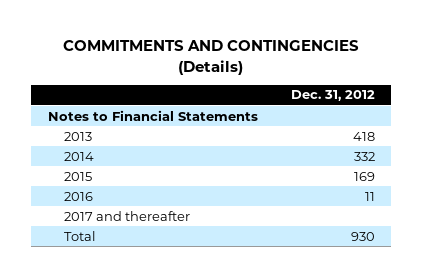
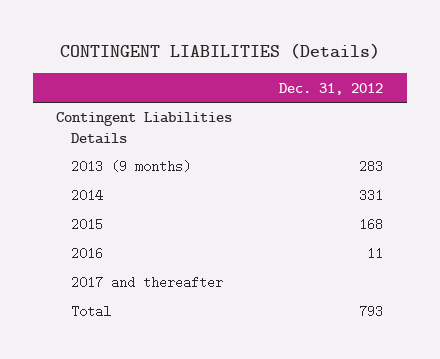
- COMMITMENTS AND CONTINGENCIES (Details)
+ CONTINGENT LIABILITIES (Details)
- Notes to Financial Statements
- 2013 | 418
- 2014 | 332
- 2015 | 169
+ Contingent Liabilities Details
+ 2013 (9 months) | 283
+ 2014 | 331
+ 2015 | 168
- Total | 930
+ Total | 793

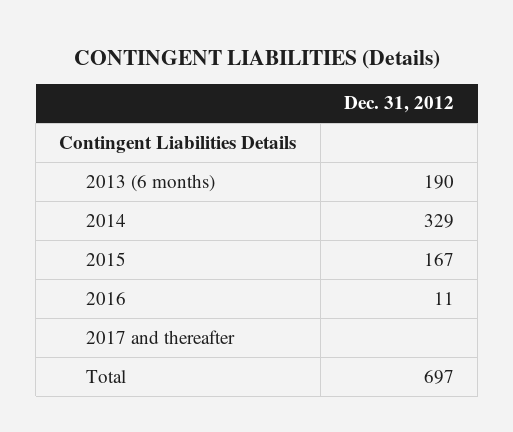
- 2013 (9 months) | 283
- 2014 | 331
- 2015 | 168
+ 2013 (6 months) | 190
+ 2014 | 329
+ 2015 | 167
- Total | 793
+ Total | 697

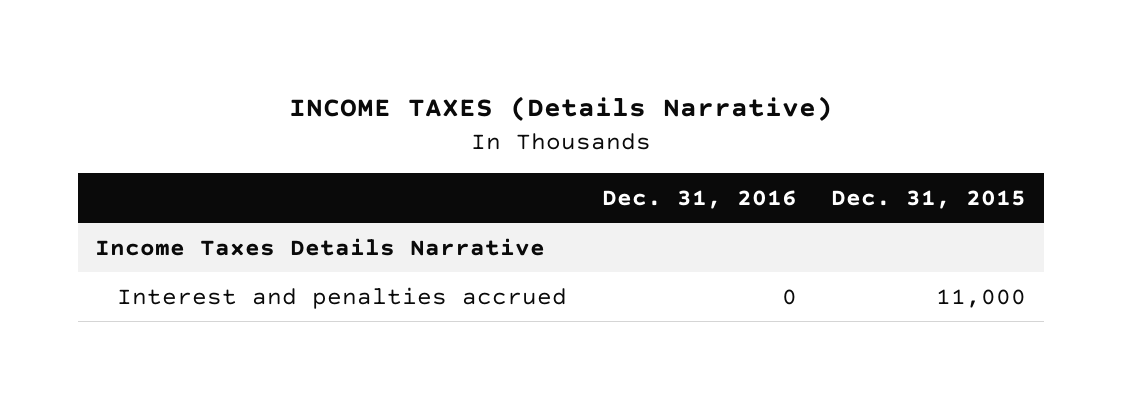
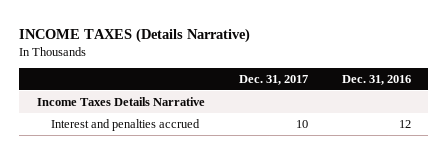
- | Dec. 31, 2016 | Dec. 31, 2015
+ | Dec. 31, 2017 | Dec. 31, 2016
- Interest and penalties accrued | 0 | 11,000
+ Interest and penalties accrued | 10 | 12

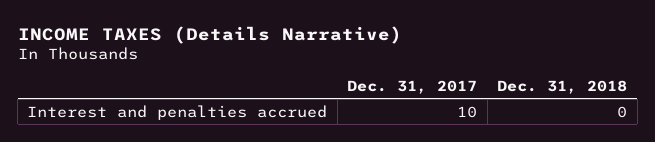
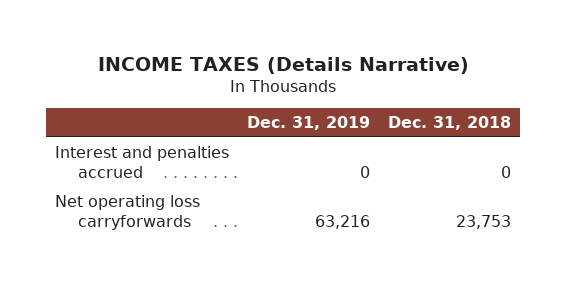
- | Dec. 31, 2017 | Dec. 31, 2018
+ | Dec. 31, 2019 | Dec. 31, 2018
+ Net operating loss carryforwards | 63,216 | 23,753

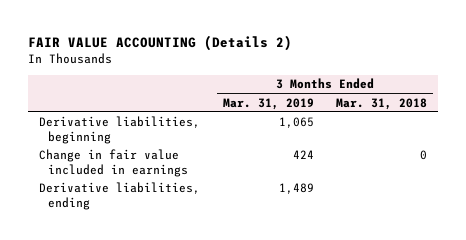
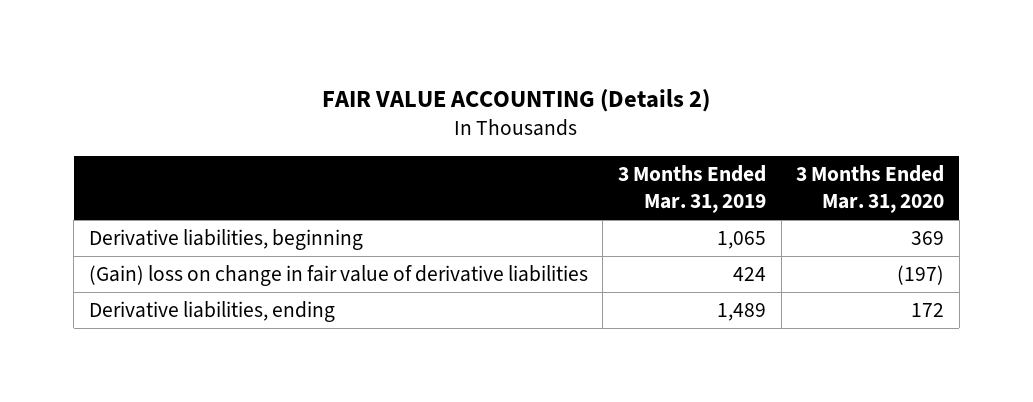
- | 3 Months Ended Mar. 31, 2019 | 3 Months Ended Mar. 31, 2018
+ | 3 Months Ended Mar. 31, 2019 | 3 Months Ended Mar. 31, 2020
- Change in fair value included in earnings | 424 | 0
+ (Gain) loss on change in fair value of derivative liabilities | 424 | (197)

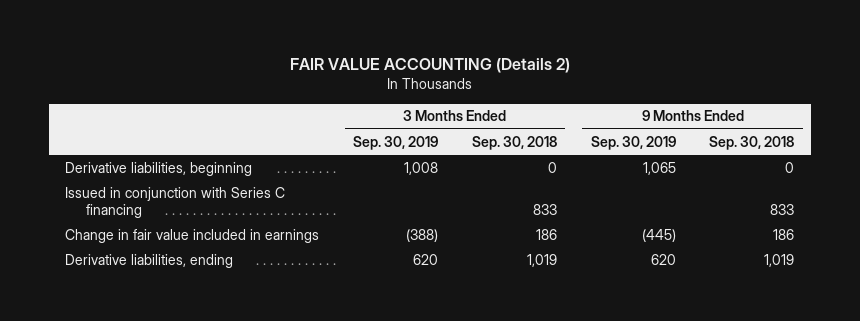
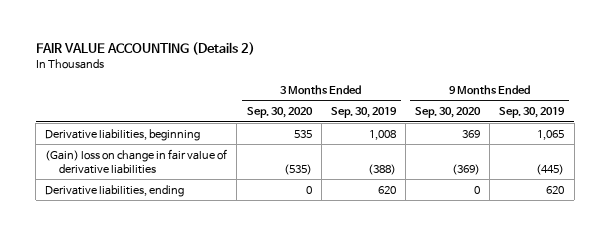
- | 3 Months Ended Sep. 30, 2019 | 3 Months Ended Sep. 30, 2018 | 9 Months Ended Sep. 30, 2019 | 9 Months Ended Sep. 30, 2018
+ | 3 Months Ended Sep. 30, 2020 | 3 Months Ended Sep. 30, 2019 | 9 Months Ended Sep. 30, 2020 | 9 Months Ended Sep. 30, 2019
- Issued in conjunction with Series C financing | | 833 | | 833
- Change in fair value included in earnings | (388) | 186 | (445) | 186
+ (Gain) loss on change in fair value of derivative liabilities | (535) | (388) | (369) | (445)

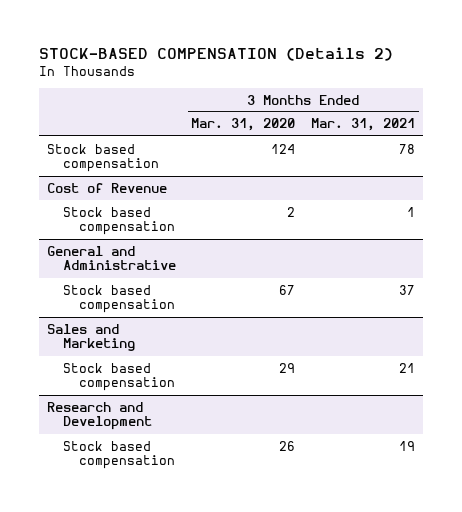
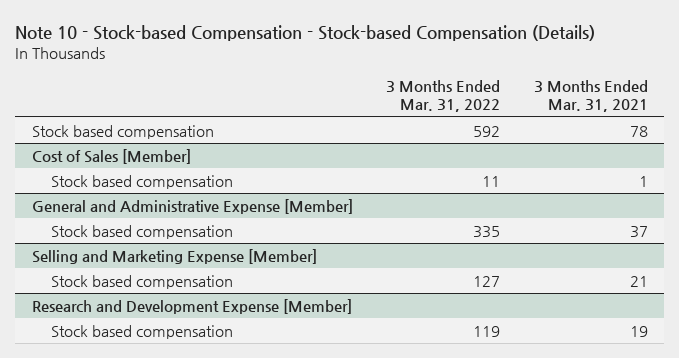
- STOCK-BASED COMPENSATION (Details 2)
+ Note 10 - Stock-based Compensation - Stock-based Compensation (Details)
- | 3 Months Ended Mar. 31, 2020 | 3 Months Ended Mar. 31, 2021
+ | 3 Months Ended Mar. 31, 2022 | 3 Months Ended Mar. 31, 2021
- Cost of Revenue
+ Cost of Sales [Member]
- General and Administrative
+ General and Administrative Expense [Member]
- Sales and Marketing
+ Selling and Marketing Expense [Member]
- Research and Development
+ Research and Development Expense [Member]

